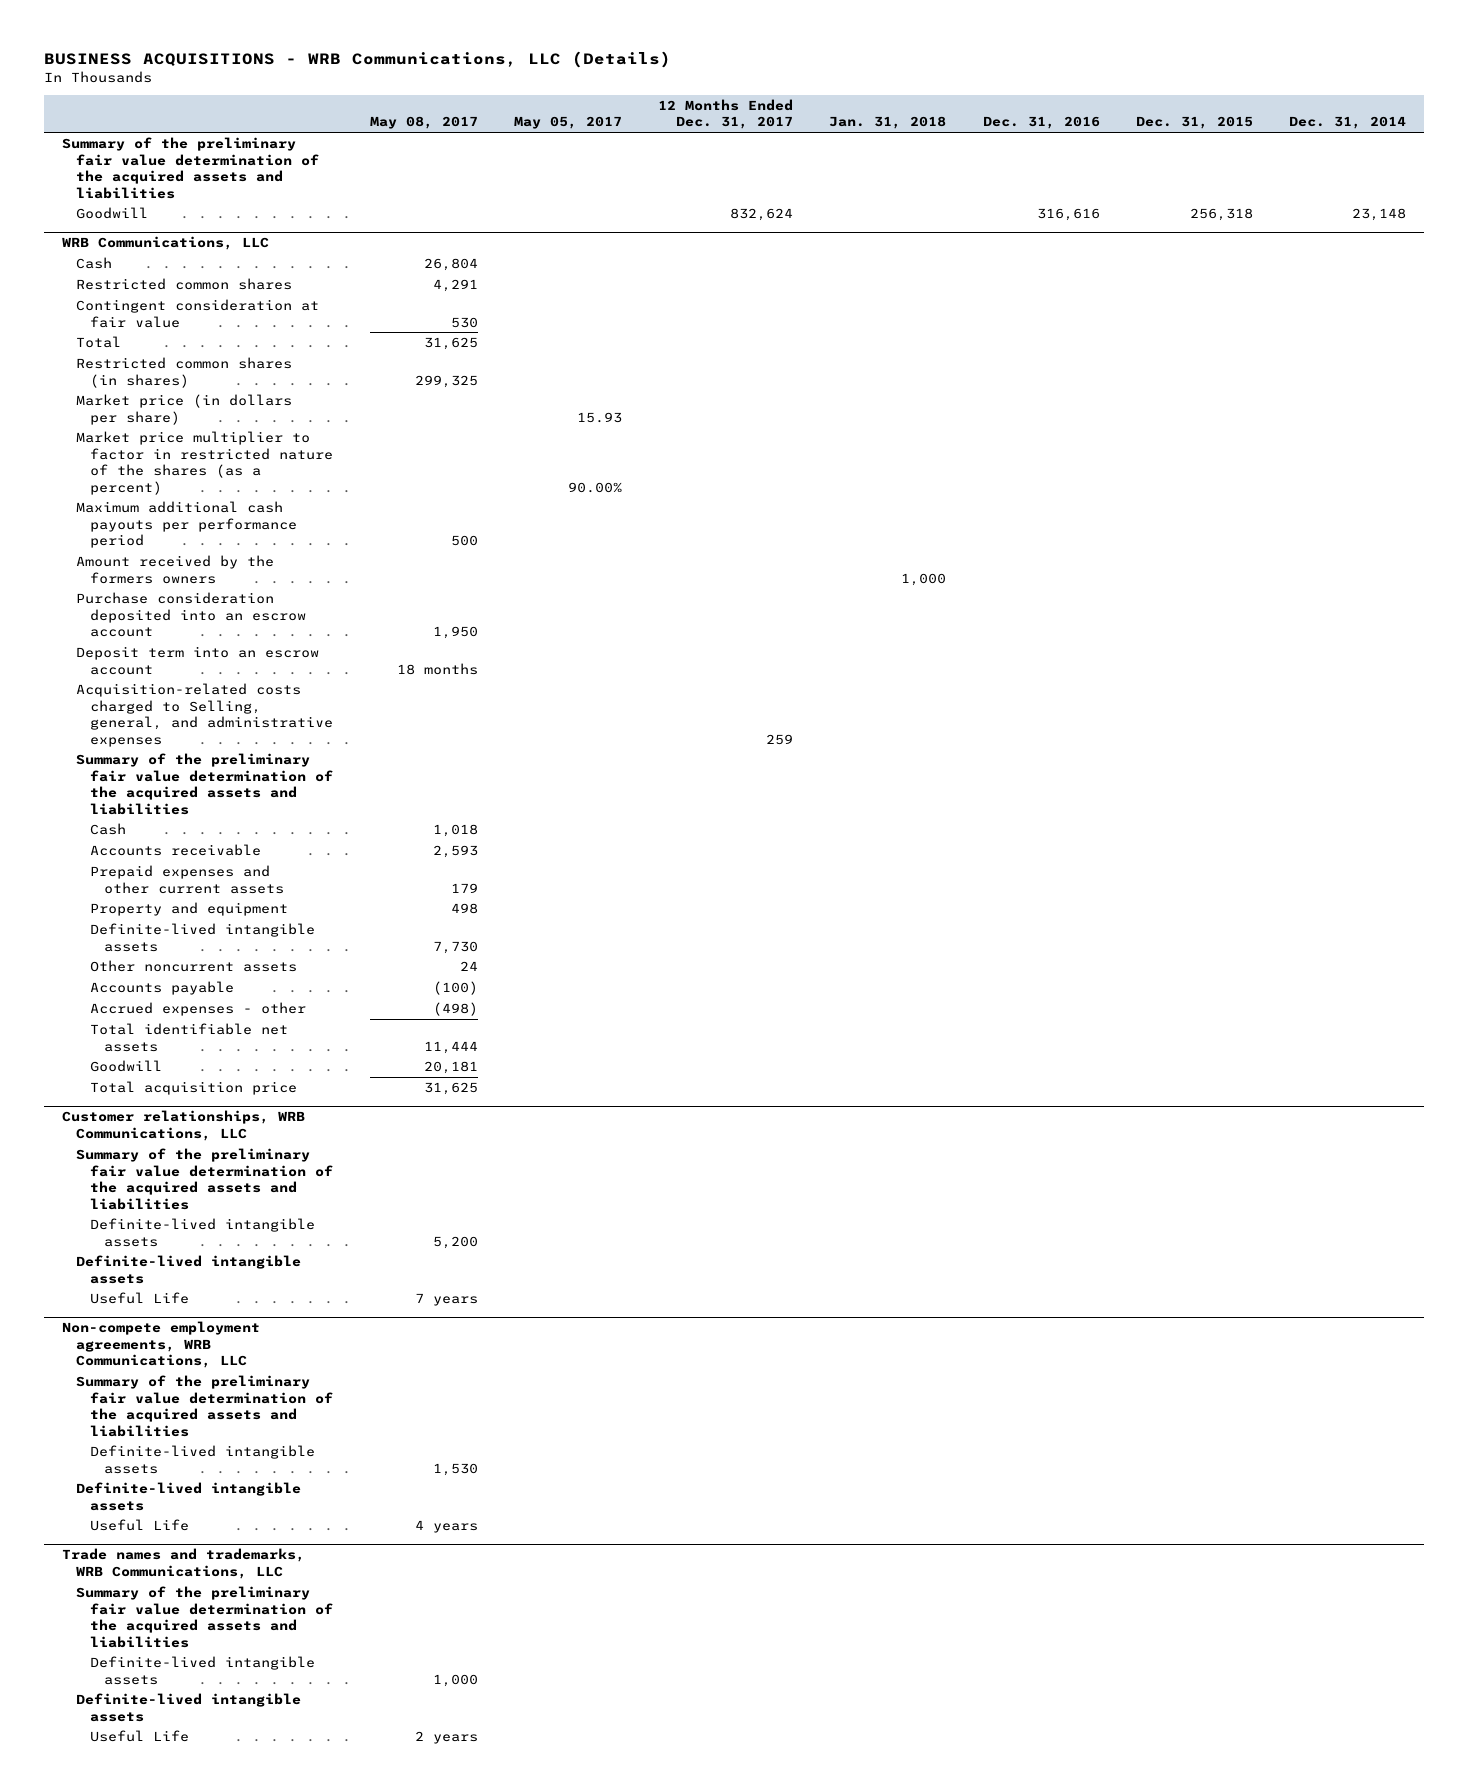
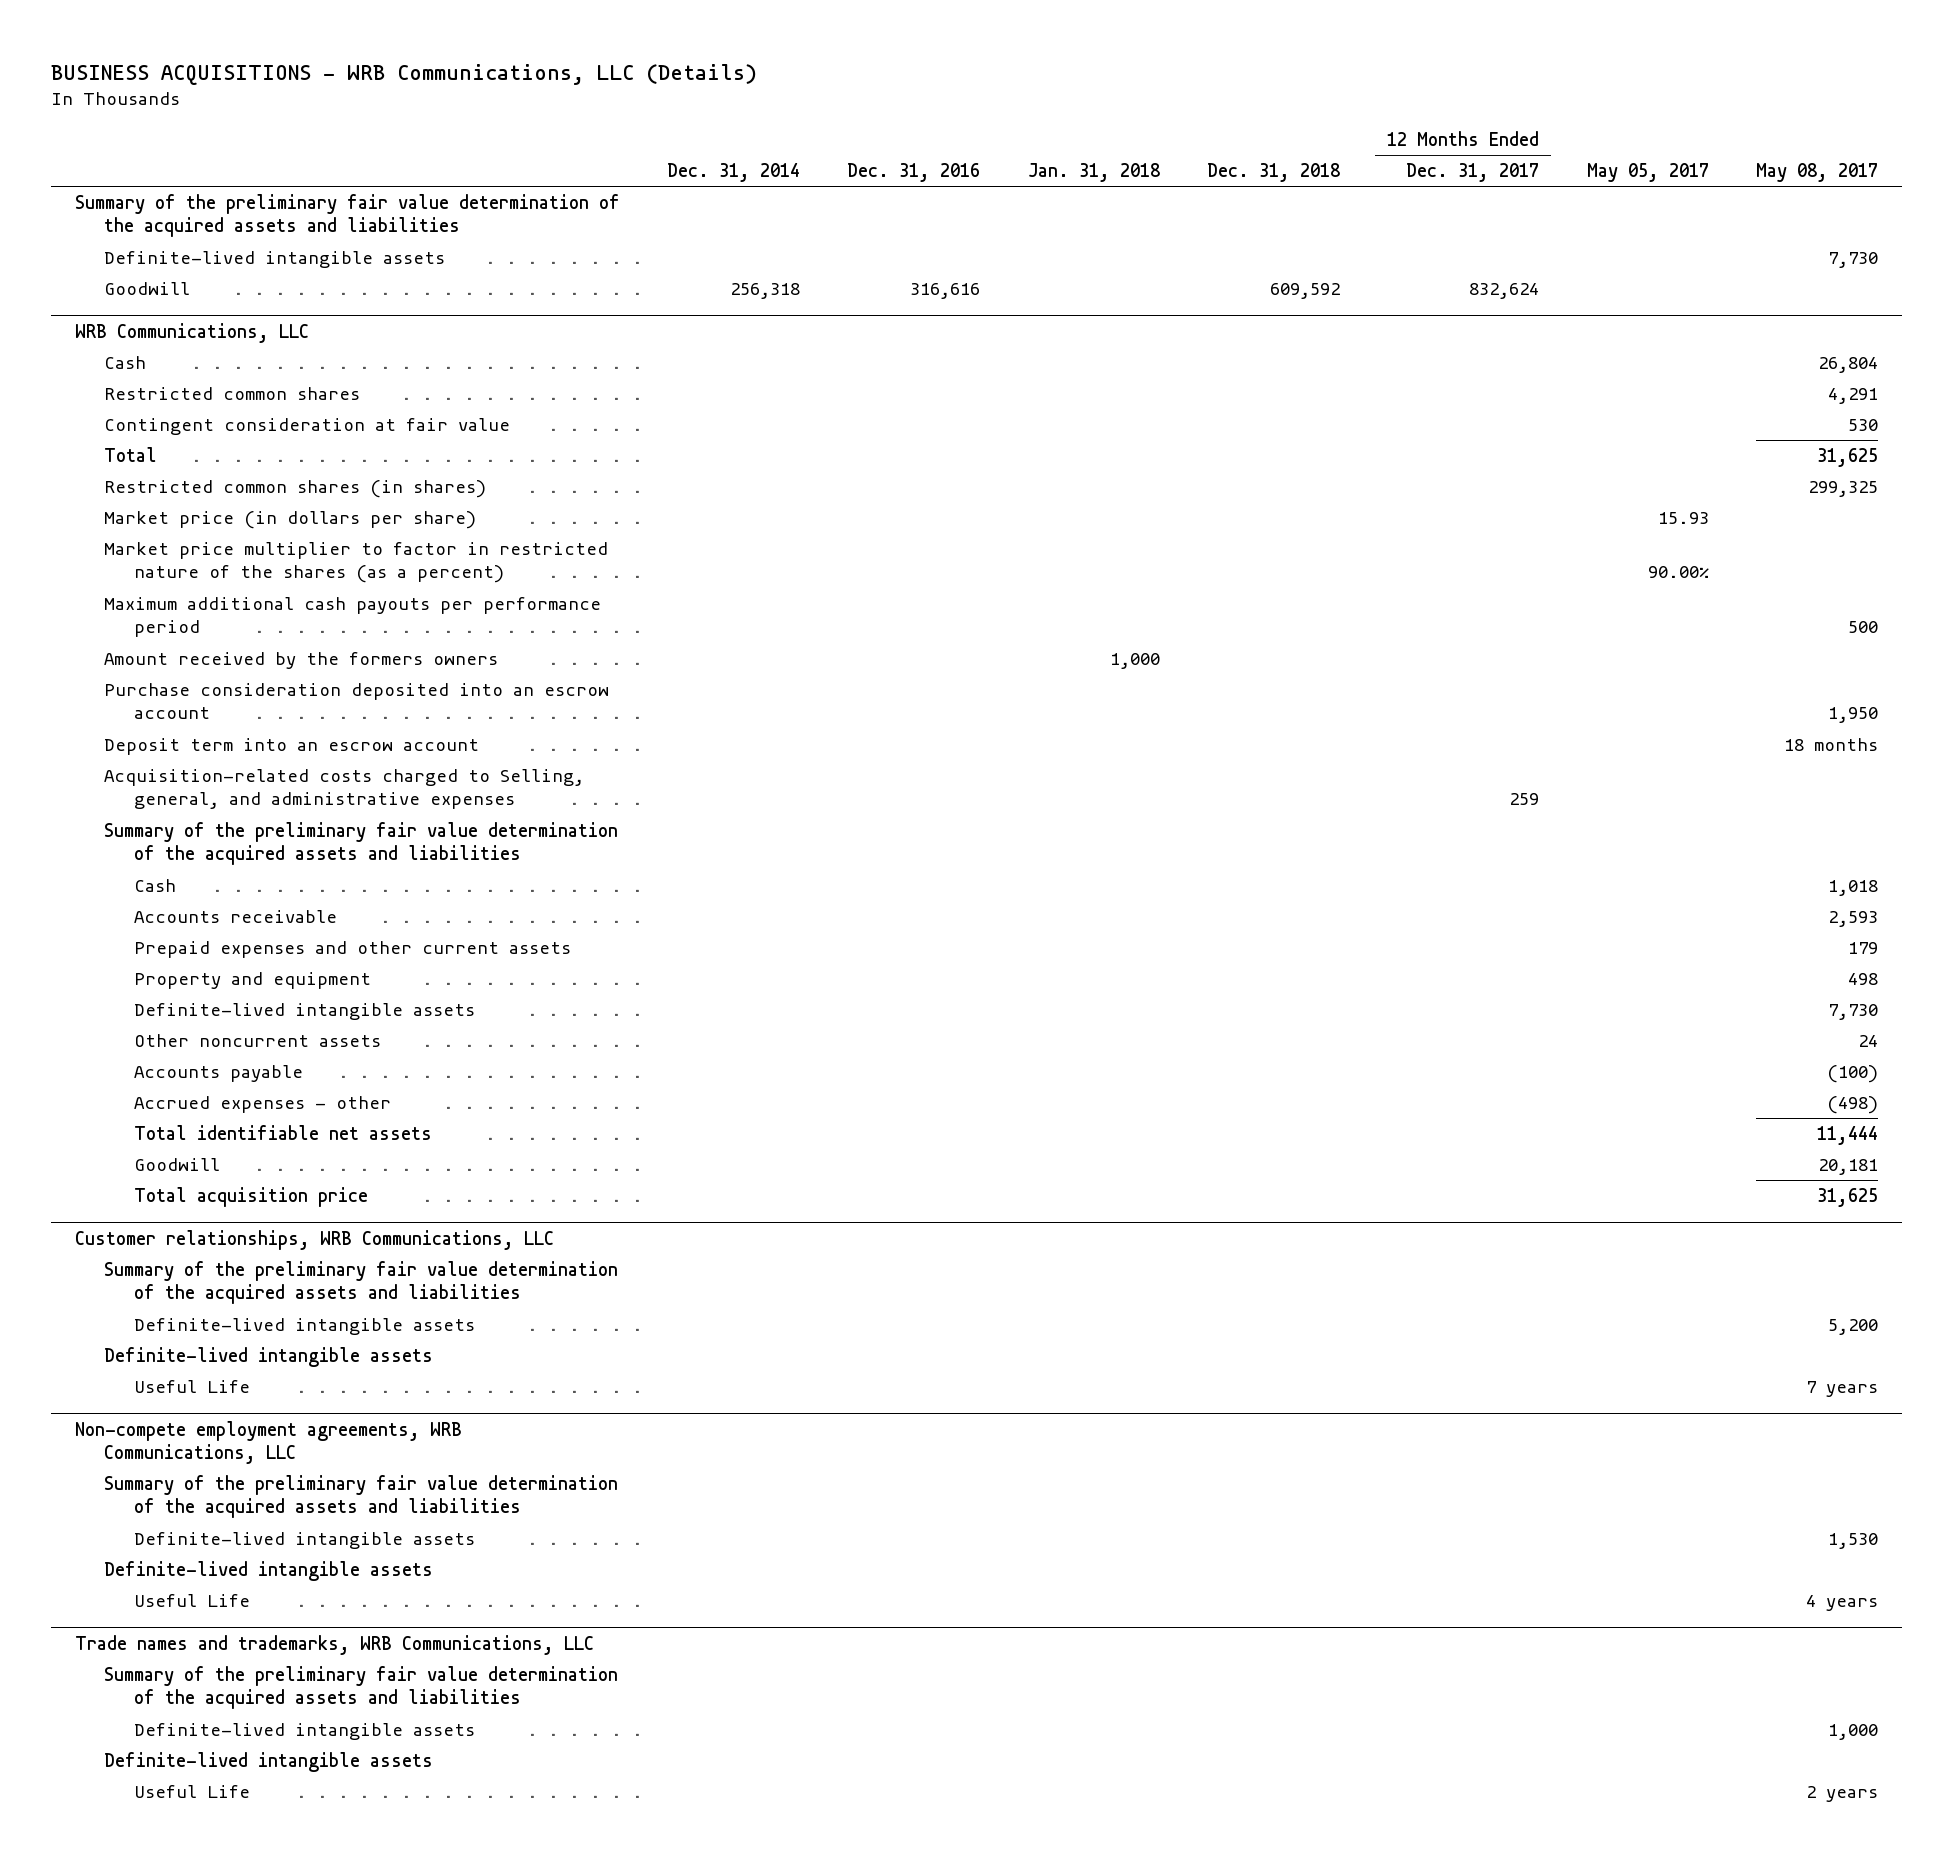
- | May 08, 2017 | May 05, 2017 | 12 Months Ended Dec. 31, 2017 | Jan. 31, 2018 | Dec. 31, 2016 | Dec. 31, 2015 | Dec. 31, 2014
+ | Dec. 31, 2014 | Dec. 31, 2016 | Jan. 31, 2018 | Dec. 31, 2018 | 12 Months Ended Dec. 31, 2017 | May 05, 2017 | May 08, 2017
- Goodwill | | | 832,624 | | 316,616 | 256,318 | 23,148
+ Definite-lived intangible assets | | | | | | | 7,730
+ Goodwill | 256,318 | 316,616 | | 609,592 | 832,624 | |

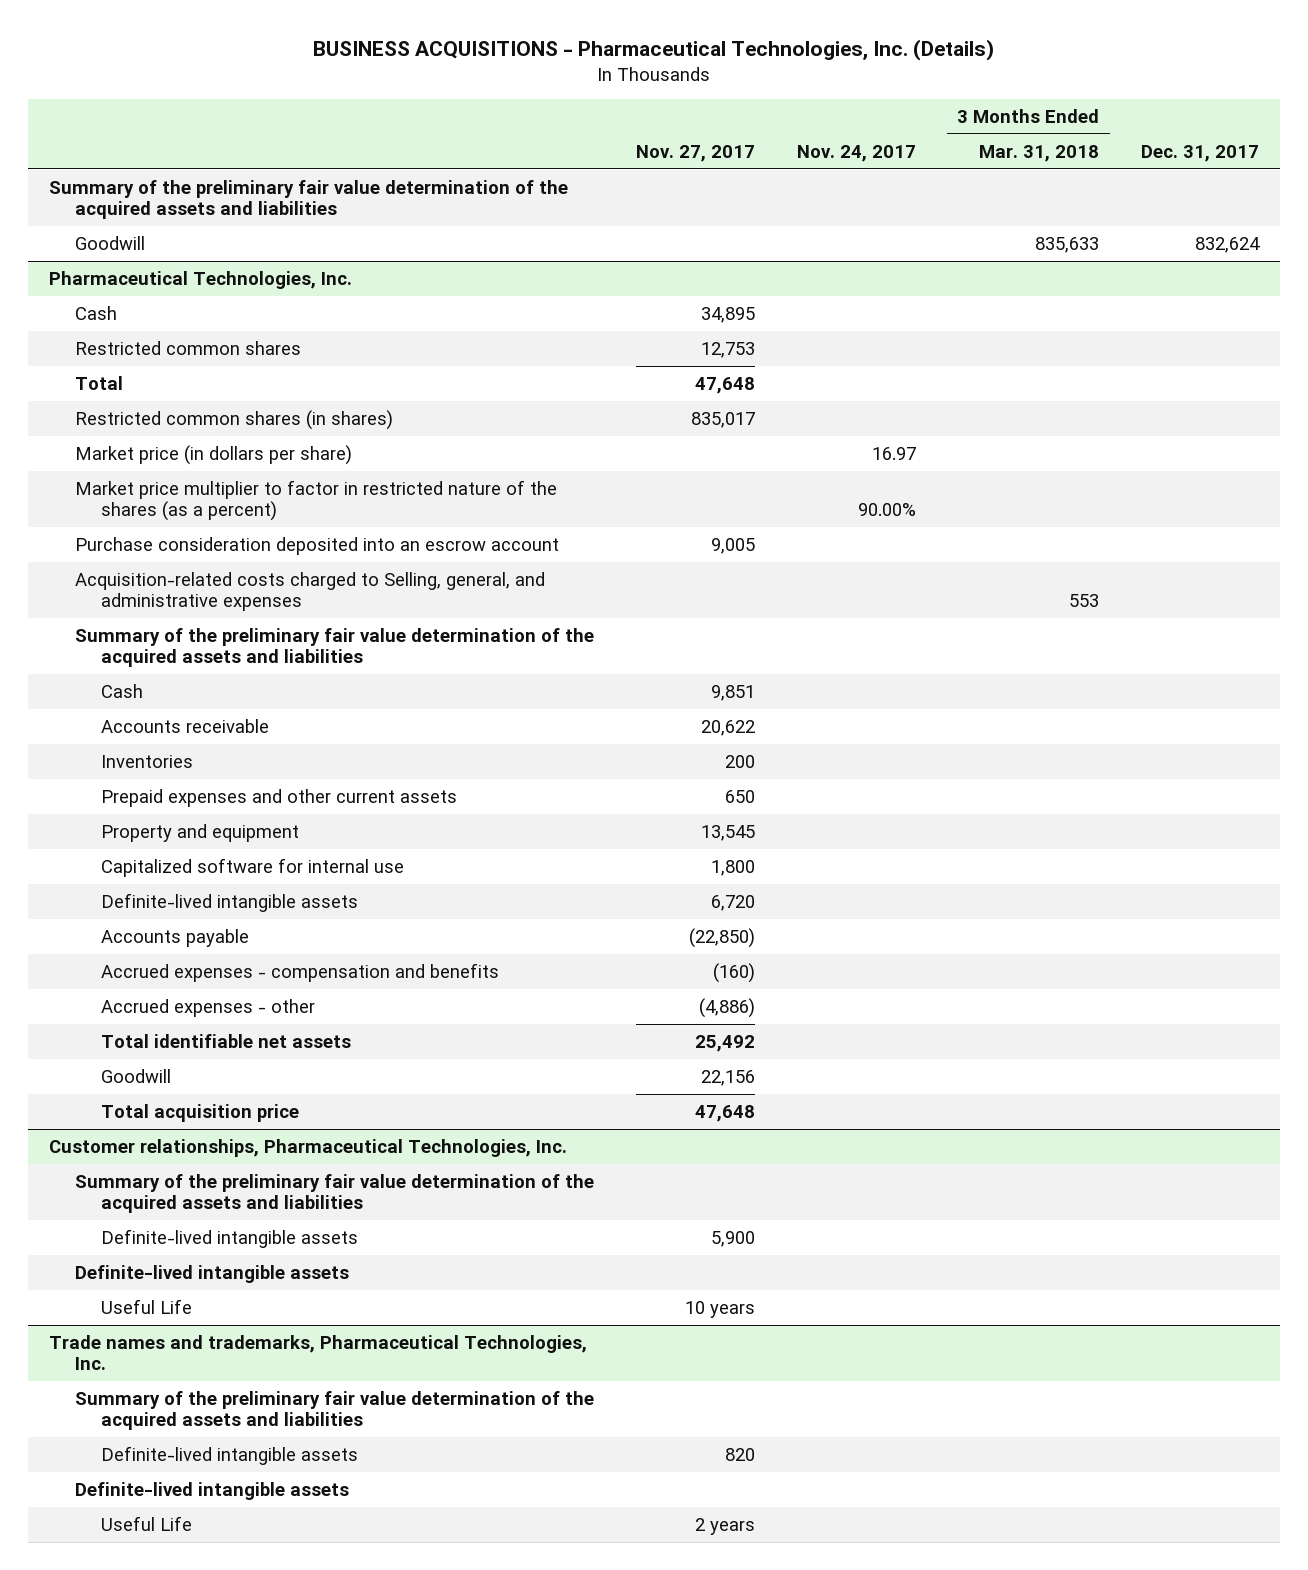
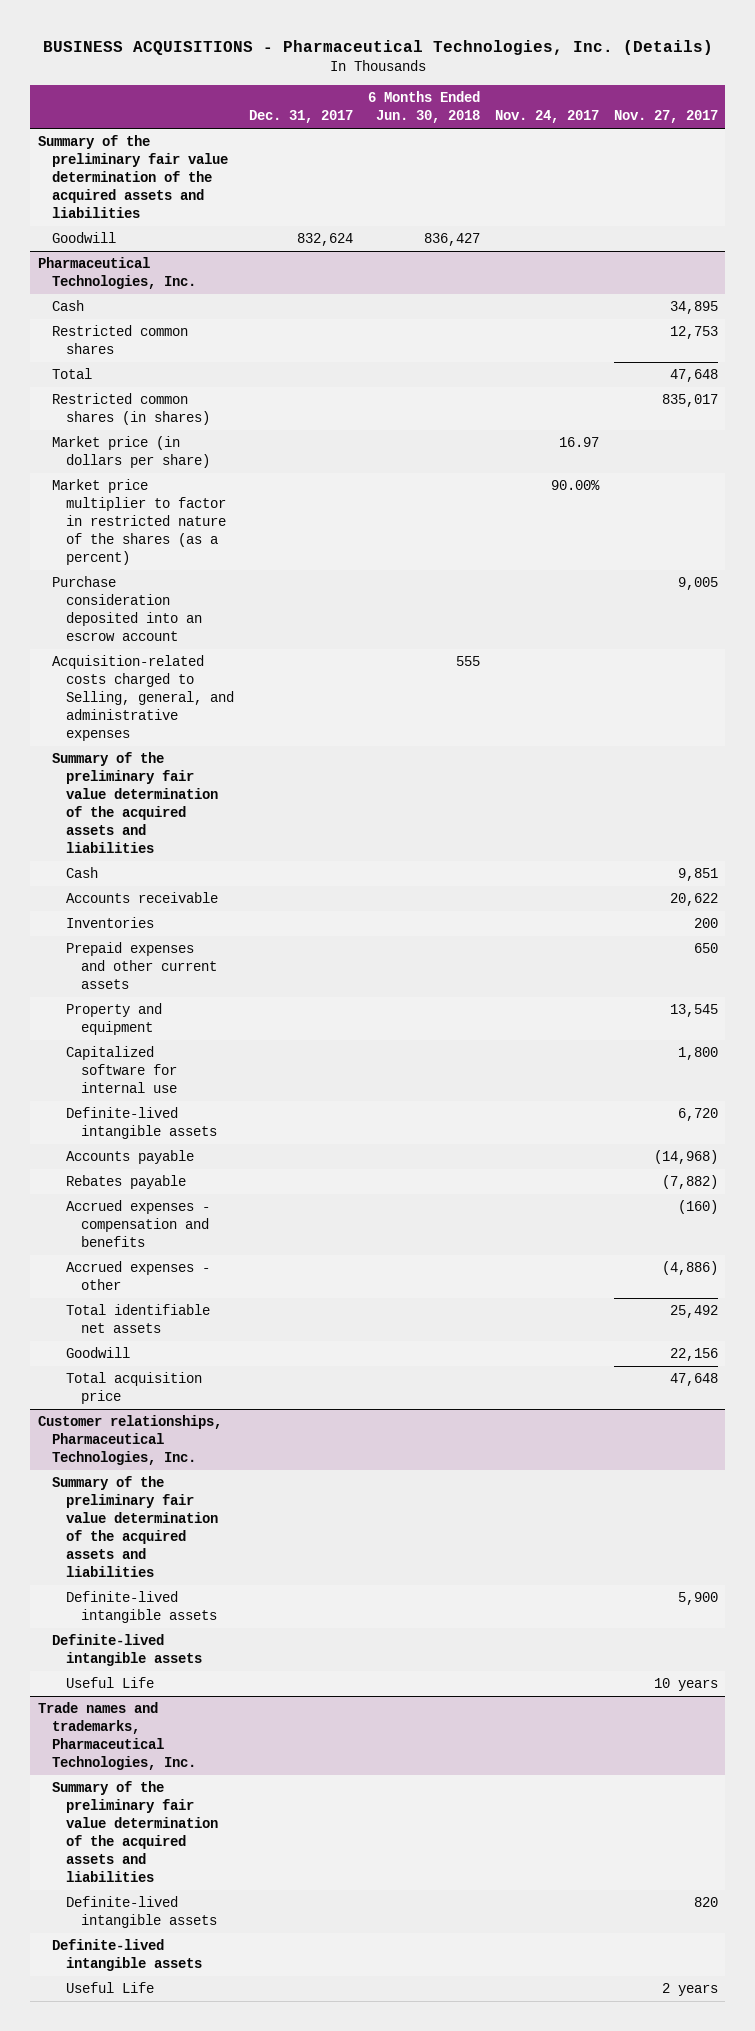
- | Nov. 27, 2017 | Nov. 24, 2017 | 3 Months Ended Mar. 31, 2018 | Dec. 31, 2017
+ | Dec. 31, 2017 | 6 Months Ended Jun. 30, 2018 | Nov. 24, 2017 | Nov. 27, 2017
@ Pharmaceutical Technologies, Inc.
- Accounts payable | (22,850) | | |
+ Accounts payable | | | | (14,968)
+ Rebates payable | | | | (7,882)

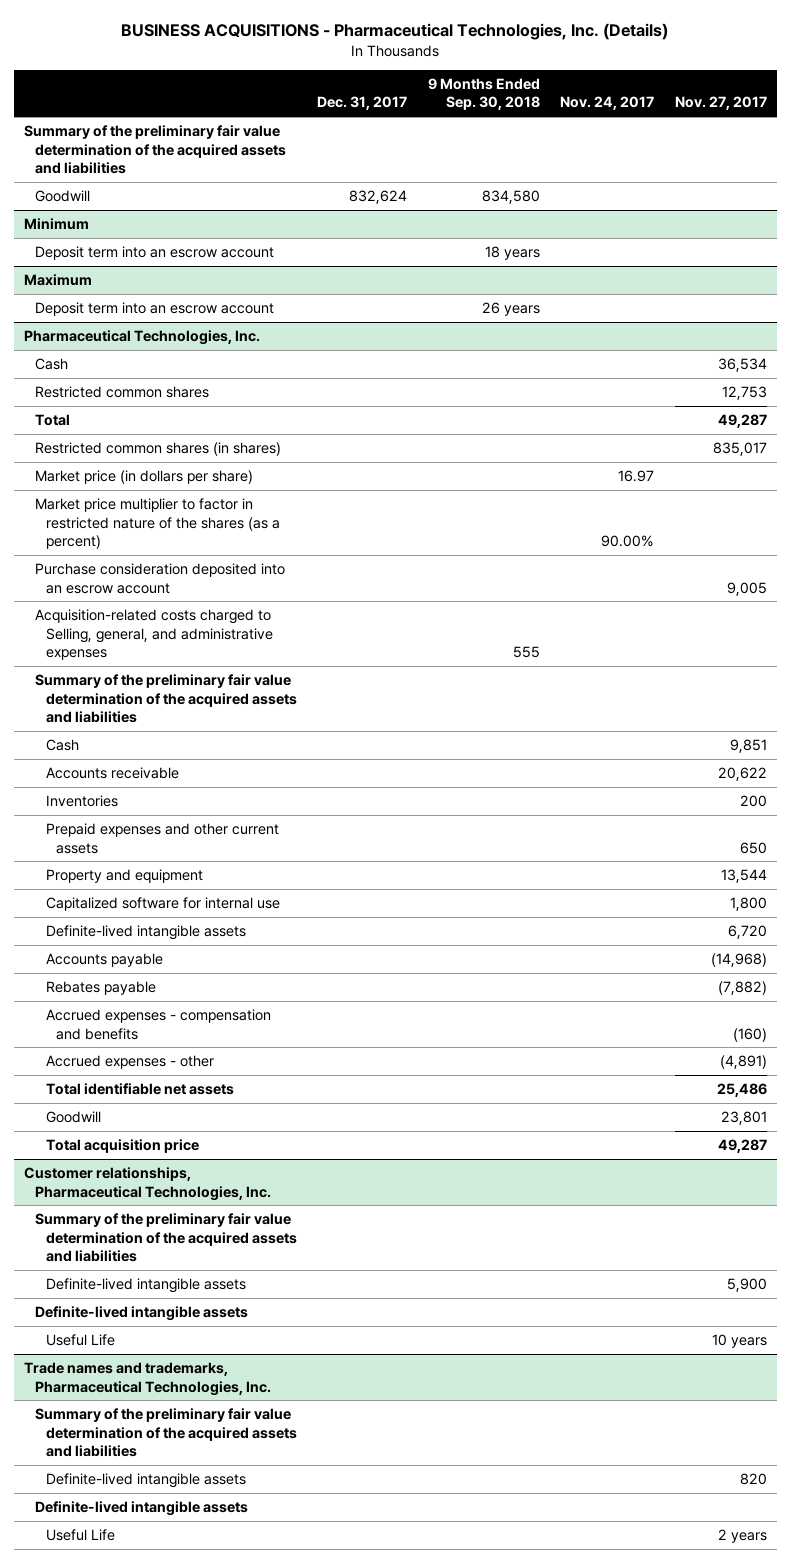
- | Dec. 31, 2017 | 6 Months Ended Jun. 30, 2018 | Nov. 24, 2017 | Nov. 27, 2017
+ | Dec. 31, 2017 | 9 Months Ended Sep. 30, 2018 | Nov. 24, 2017 | Nov. 27, 2017
+ Minimum
+ Deposit term into an escrow account | | 18 years | |
+ Maximum
+ Deposit term into an escrow account | | 26 years | |
@ Pharmaceutical Technologies, Inc.
- Cash | | | | 34,895
+ Cash | | | | 36,534
- Total | | | | 47,648
+ Total | | | | 49,287
- Property and equipment | | | | 13,545
+ Property and equipment | | | | 13,544
- Accrued expenses - other | | | | (4,886)
- Total identifiable net assets | | | | 25,492
- Goodwill | | | | 22,156
- Total acquisition price | | | | 47,648
+ Accrued expenses - other | | | | (4,891)
+ Total identifiable net assets | | | | 25,486
+ Goodwill | | | | 23,801
+ Total acquisition price | | | | 49,287

